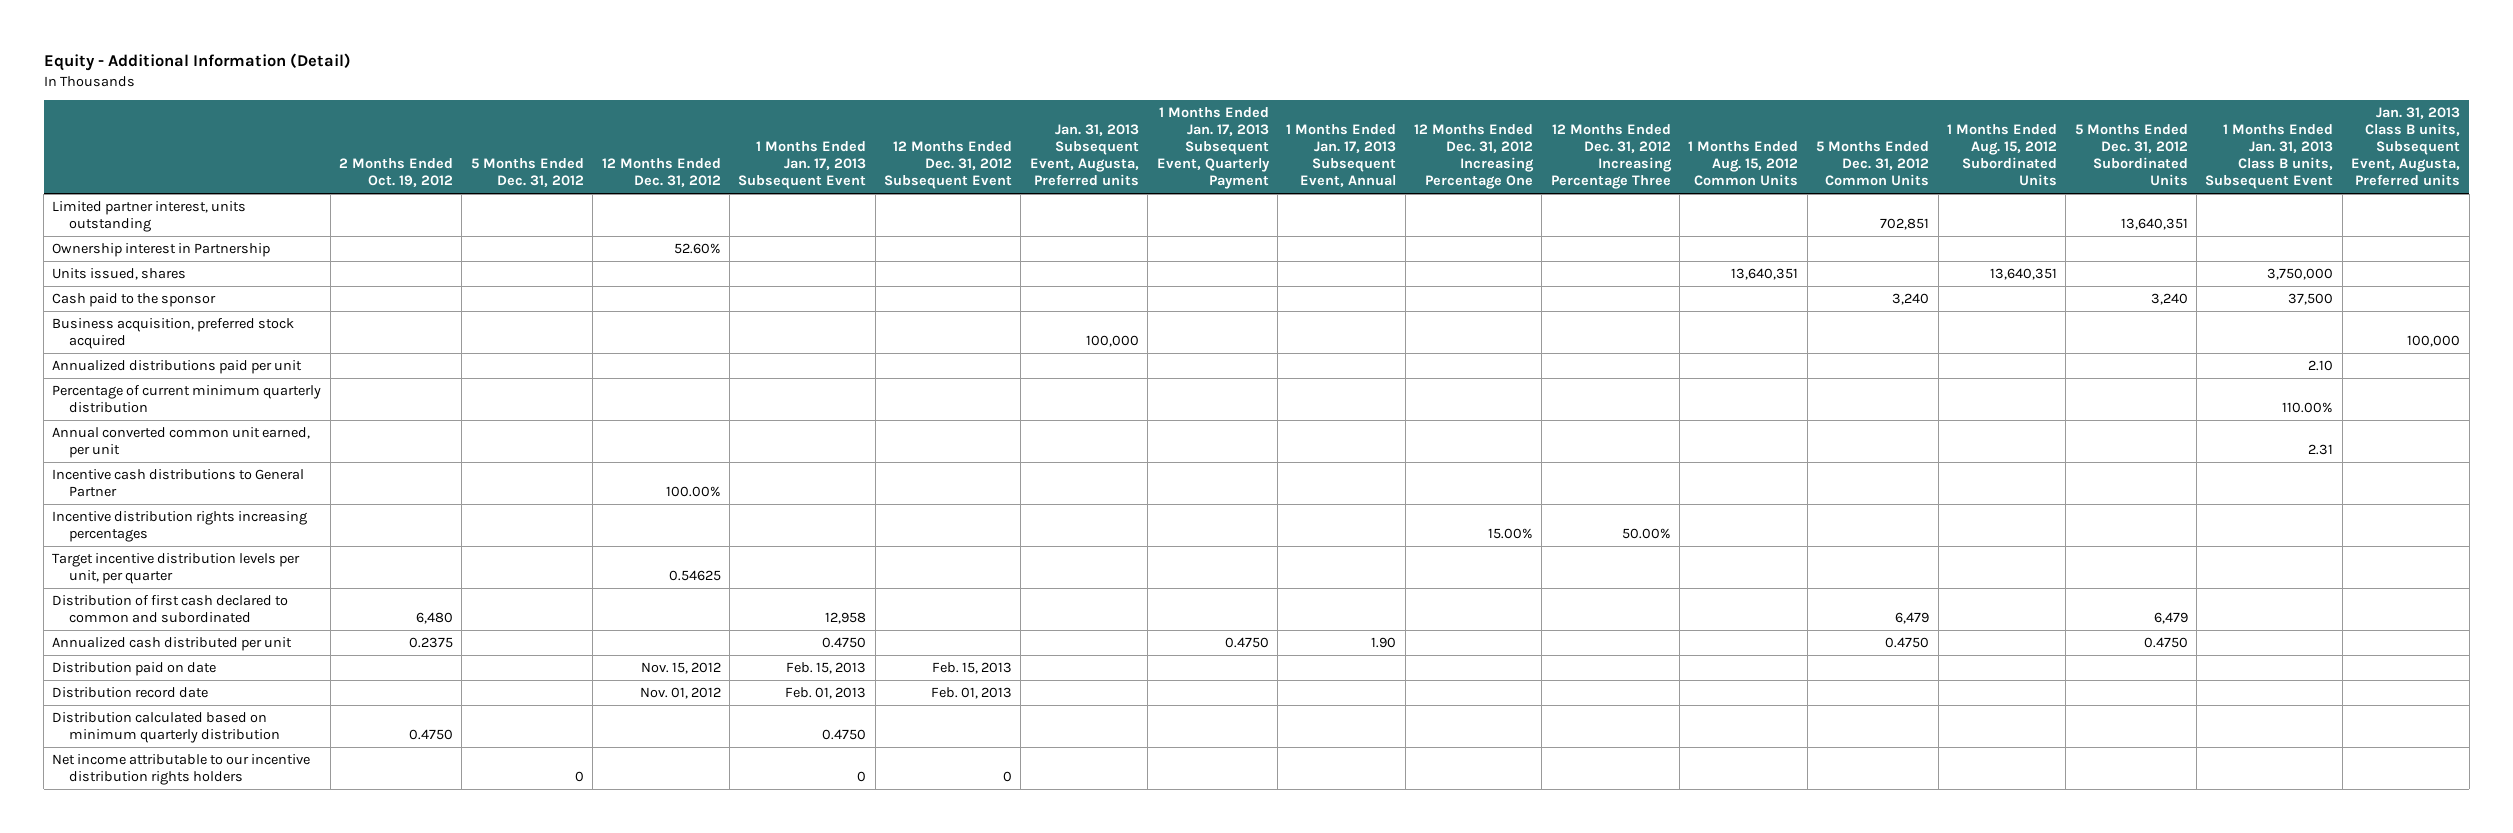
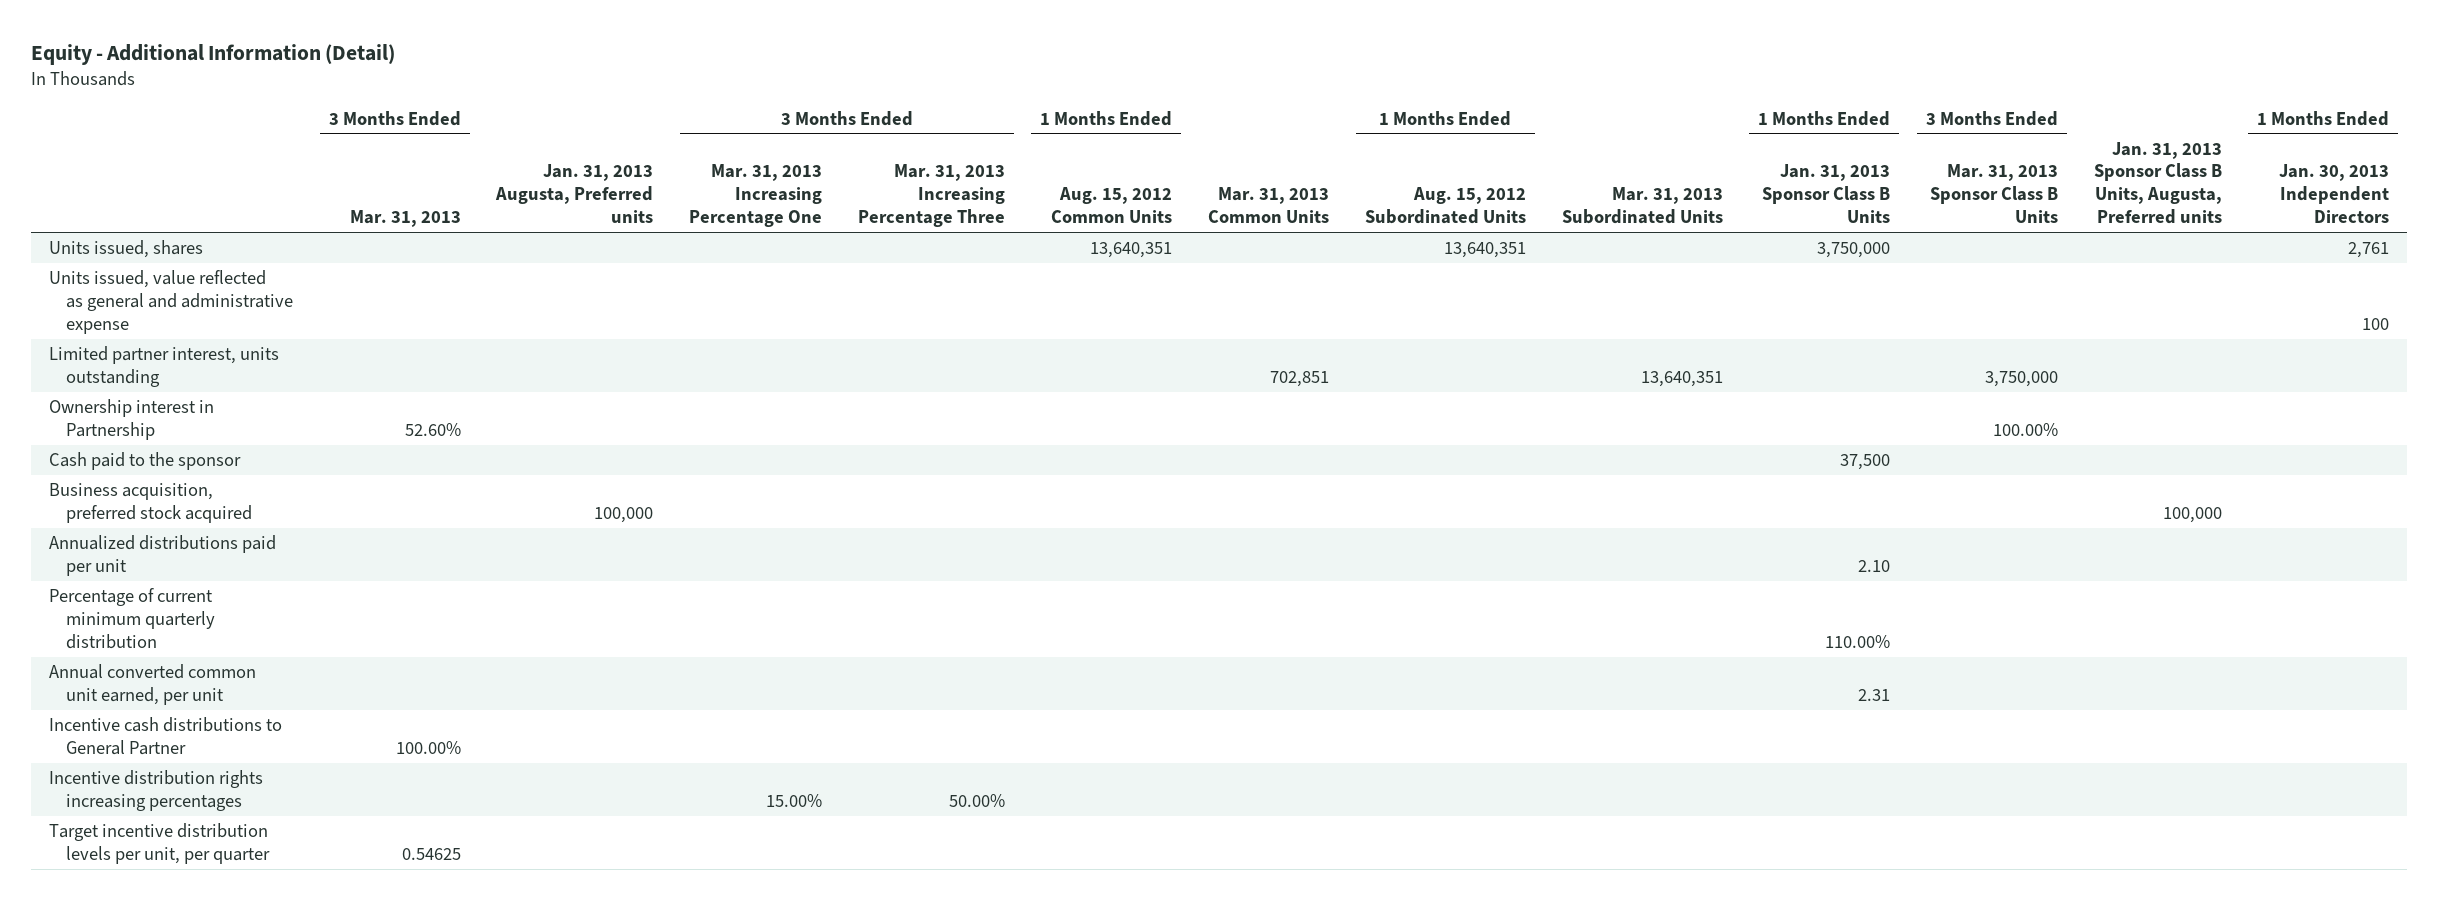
- | 2 Months Ended Oct. 19, 2012 | 5 Months Ended Dec. 31, 2012 | 12 Months Ended Dec. 31, 2012 | 1 Months Ended Jan. 17, 2013 Subsequent Event | 12 Months Ended Dec. 31, 2012 Subsequent Event | Jan. 31, 2013 Subsequent Event, Augusta, Preferred units | 1 Months Ended Jan. 17, 2013 Subsequent Event, Quarterly Payment | 1 Months Ended Jan. 17, 2013 Subsequent Event, Annual | 12 Months Ended Dec. 31, 2012 Increasing Percentage One | 12 Months Ended Dec. 31, 2012 Increasing Percentage Three | 1 Months Ended Aug. 15, 2012 Common Units | 5 Months Ended Dec. 31, 2012 Common Units | 1 Months Ended Aug. 15, 2012 Subordinated Units | 5 Months Ended Dec. 31, 2012 Subordinated Units | 1 Months Ended Jan. 31, 2013 Class B units, Subsequent Event | Jan. 31, 2013 Class B units, Subsequent Event, Augusta, Preferred units
+ | 3 Months Ended Mar. 31, 2013 | Jan. 31, 2013 Augusta, Preferred units | 3 Months Ended Mar. 31, 2013 Increasing Percentage One | 3 Months Ended Mar. 31, 2013 Increasing Percentage Three | 1 Months Ended Aug. 15, 2012 Common Units | Mar. 31, 2013 Common Units | 1 Months Ended Aug. 15, 2012 Subordinated Units | Mar. 31, 2013 Subordinated Units | 1 Months Ended Jan. 31, 2013 Sponsor Class B Units | 3 Months Ended Mar. 31, 2013 Sponsor Class B Units | Jan. 31, 2013 Sponsor Class B Units, Augusta, Preferred units | 1 Months Ended Jan. 30, 2013 Independent Directors
moved up: Units issued, shares | | | | | 13,640,351 | | 13,640,351 | | 3,750,000 | | | 2,761
+ Units issued, value reflected as general and administrative expense | | | | | | | | | | | | 100
- Distribution of first cash declared to common and subordinated | 6,480 | | | 12,958 | | | | | | | | 6,479 | | 6,479 | |
- Annualized cash distributed per unit | 0.2375 | | | 0.4750 | | | 0.4750 | 1.90 | | | | 0.4750 | | 0.4750 | |
- Distribution paid on date | | | Nov. 15, 2012 | Feb. 15, 2013 | Feb. 15, 2013 | | | | | | | | | | |
- Distribution record date | | | Nov. 01, 2012 | Feb. 01, 2013 | Feb. 01, 2013 | | | | | | | | | | |
- Distribution calculated based on minimum quarterly distribution | 0.4750 | | | 0.4750 | | | | | | | | | | | |
- Net income attributable to our incentive distribution rights holders | | 0 | | 0 | 0 | | | | | | | | | | |

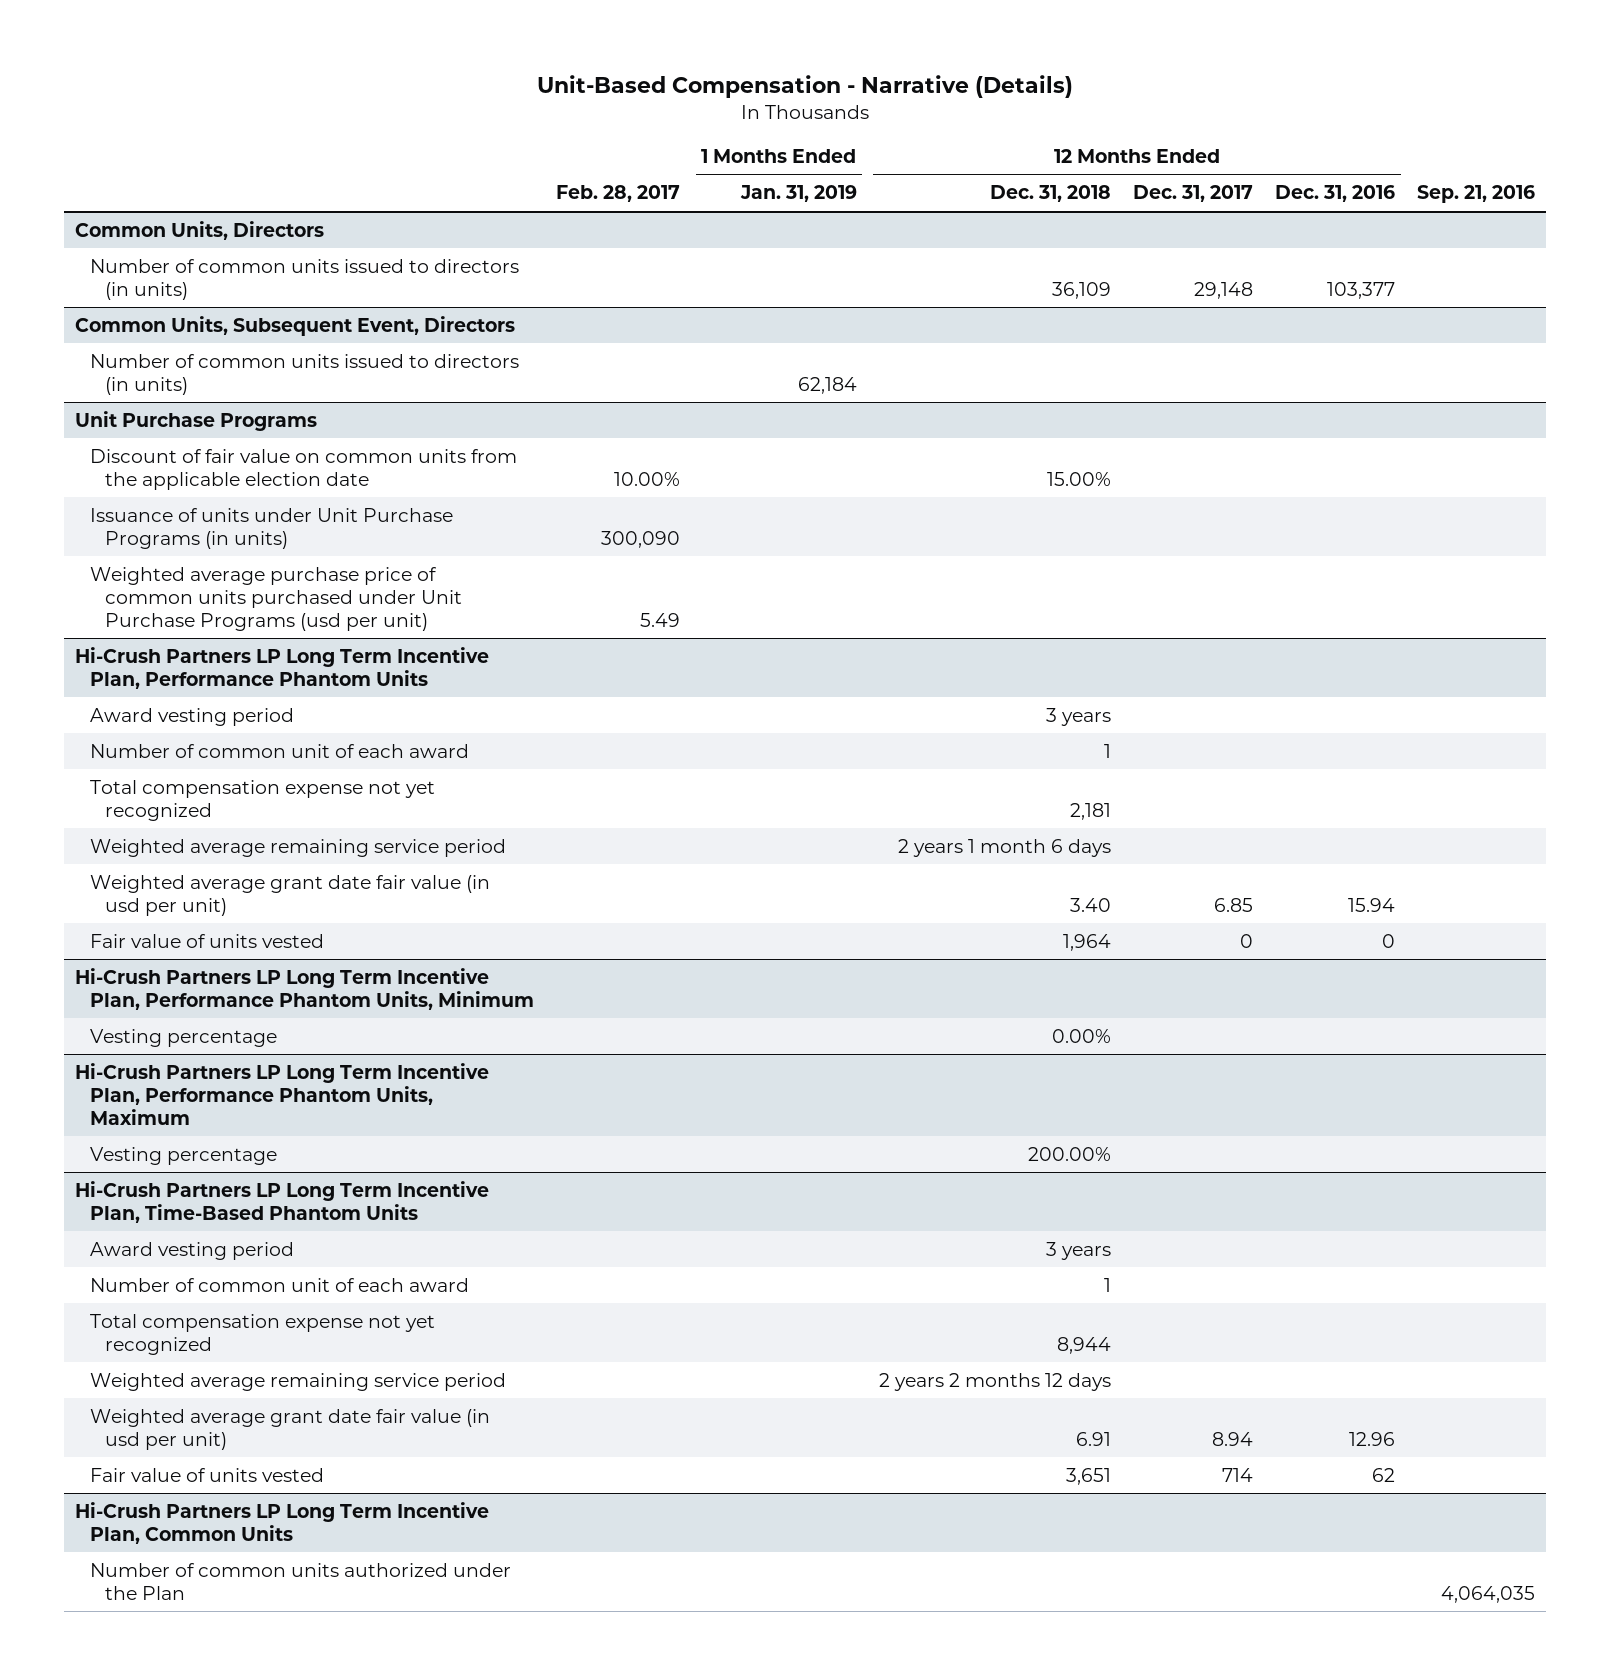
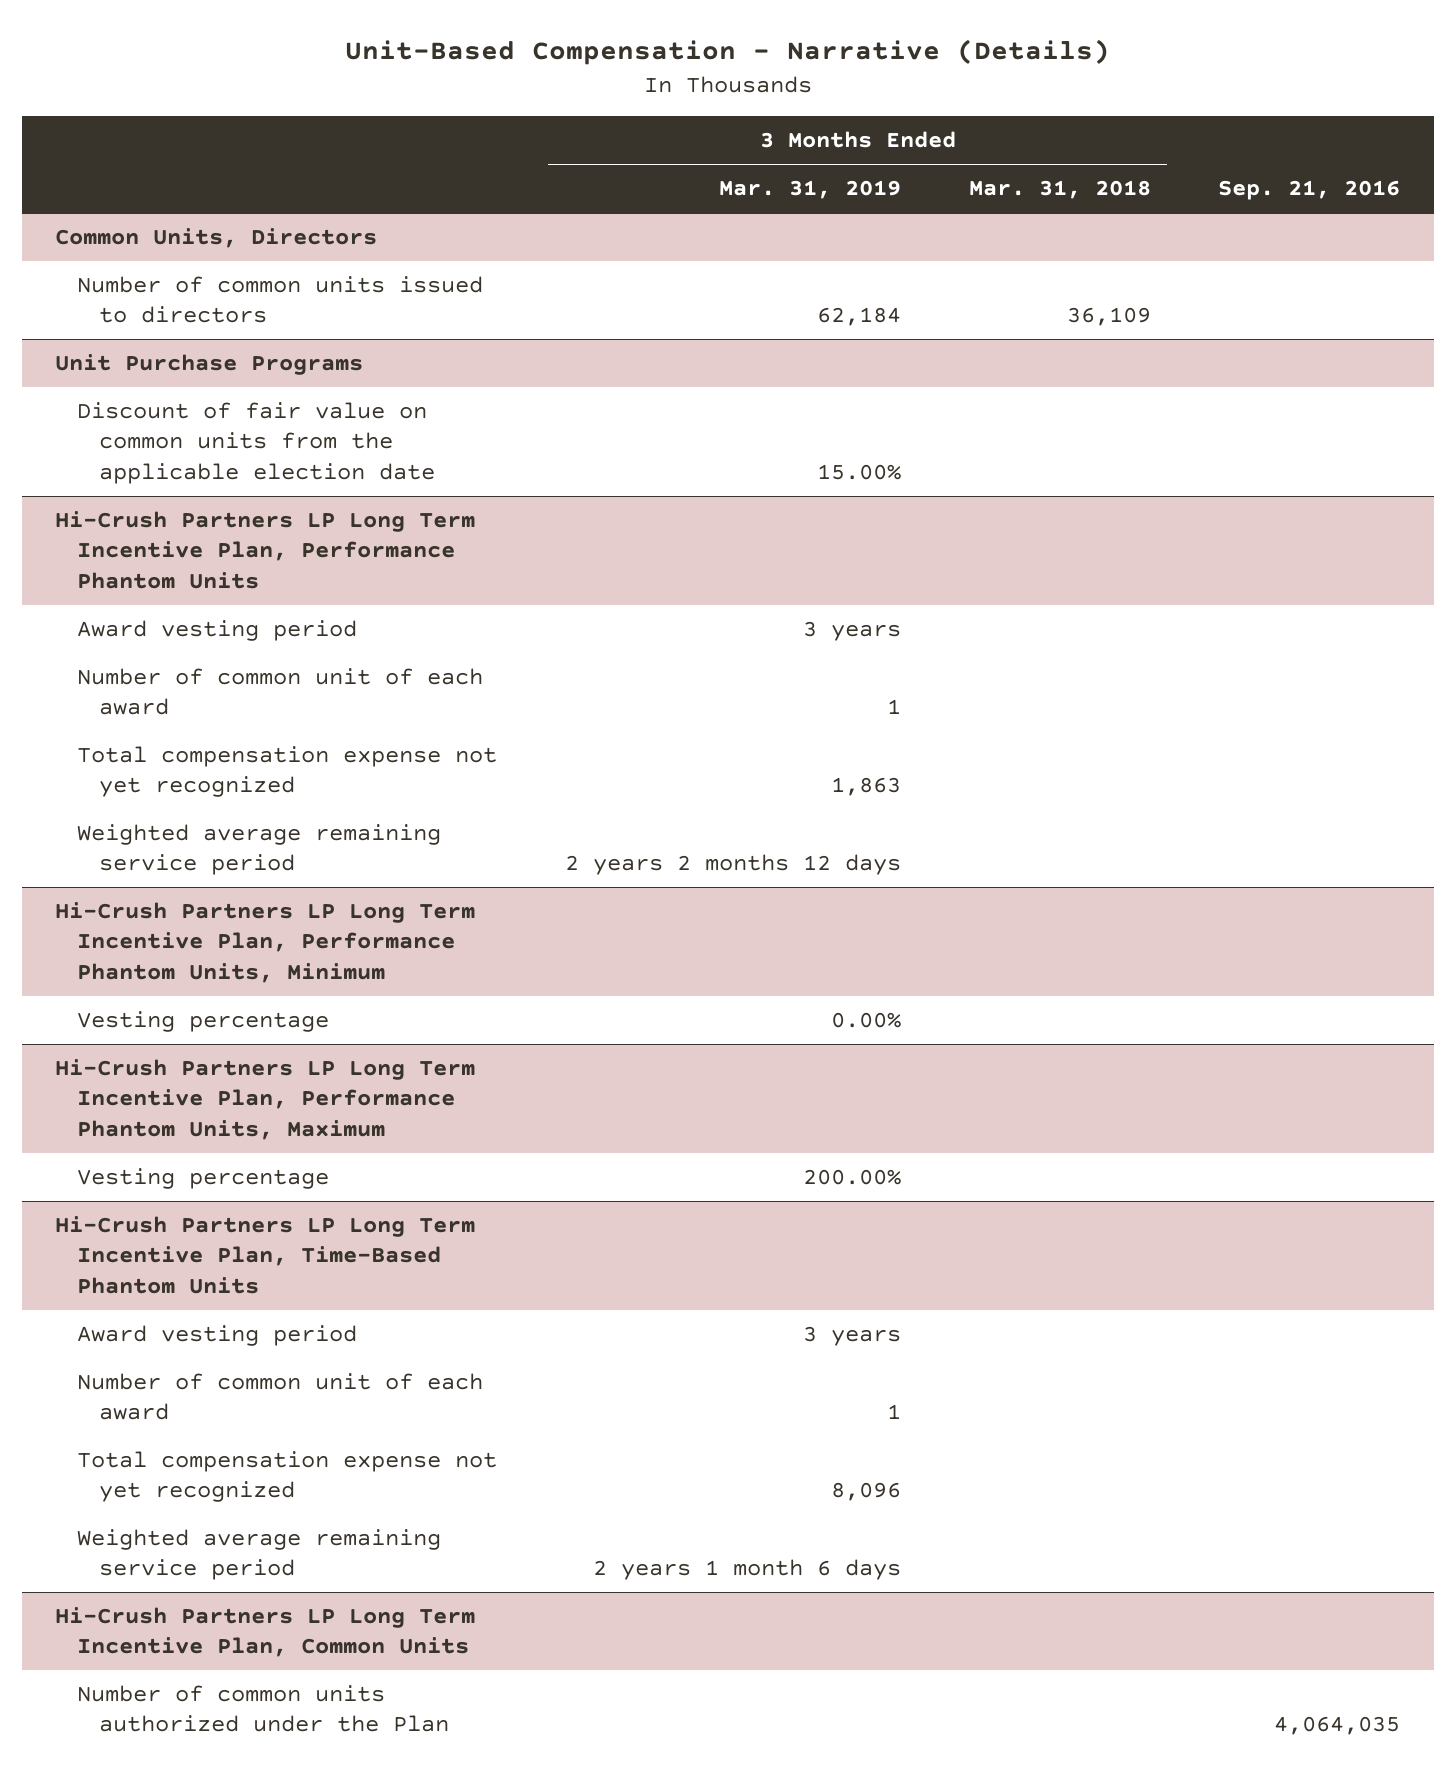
- | Feb. 28, 2017 | 1 Months Ended Jan. 31, 2019 | 12 Months Ended Dec. 31, 2018 | 12 Months Ended Dec. 31, 2017 | 12 Months Ended Dec. 31, 2016 | Sep. 21, 2016
+ | 3 Months Ended Mar. 31, 2019 | 3 Months Ended Mar. 31, 2018 | Sep. 21, 2016
@ Common Units, Directors
- Number of common units issued to directors (in units) | | | 36,109 | 29,148 | 103,377 |
- Common Units, Subsequent Event, Directors
- Number of common units issued to directors (in units) | | 62,184 | | | |
@ Common Units, Directors
+ Number of common units issued to directors | 62,184 | 36,109 |
@ Unit Purchase Programs
- Issuance of units under Unit Purchase Programs (in units) | 300,090 | | | | |
- Weighted average purchase price of common units purchased under Unit Purchase Programs (usd per unit) | 5.49 | | | | |
@ Hi-Crush Partners LP Long Term Incentive Plan, Performance Phantom Units
- Weighted average grant date fair value (in usd per unit) | | | 3.40 | 6.85 | 15.94 |
- Fair value of units vested | | | 1,964 | 0 | 0 |
@ Hi-Crush Partners LP Long Term Incentive Plan, Time-Based Phantom Units
- Weighted average grant date fair value (in usd per unit) | | | 6.91 | 8.94 | 12.96 |
- Fair value of units vested | | | 3,651 | 714 | 62 |

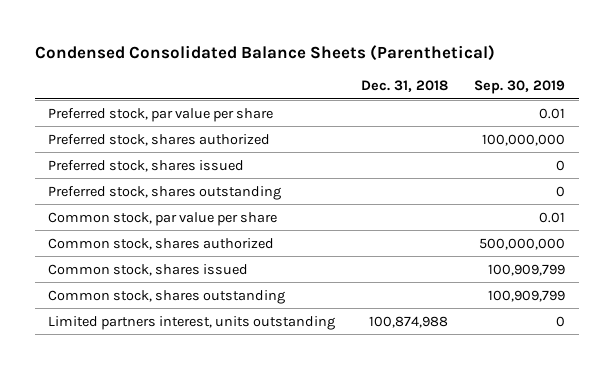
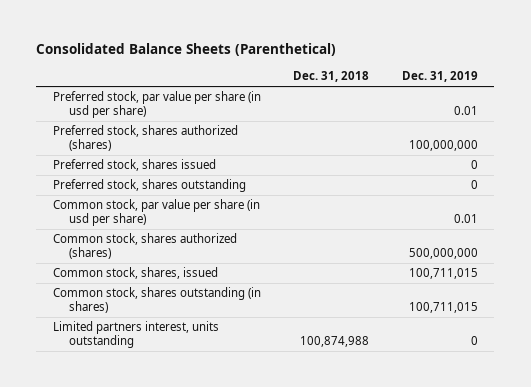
- Condensed Consolidated Balance Sheets (Parenthetical)
+ Consolidated Balance Sheets (Parenthetical)
- | Dec. 31, 2018 | Sep. 30, 2019
+ | Dec. 31, 2018 | Dec. 31, 2019
- Preferred stock, par value per share | | 0.01
- Preferred stock, shares authorized | | 100,000,000
+ Preferred stock, par value per share (in usd per share) | | 0.01
+ Preferred stock, shares authorized (shares) | | 100,000,000
- Common stock, par value per share | | 0.01
- Common stock, shares authorized | | 500,000,000
- Common stock, shares issued | | 100,909,799
- Common stock, shares outstanding | | 100,909,799
+ Common stock, par value per share (in usd per share) | | 0.01
+ Common stock, shares authorized (shares) | | 500,000,000
+ Common stock, shares, issued | | 100,711,015
+ Common stock, shares outstanding (in shares) | | 100,711,015

